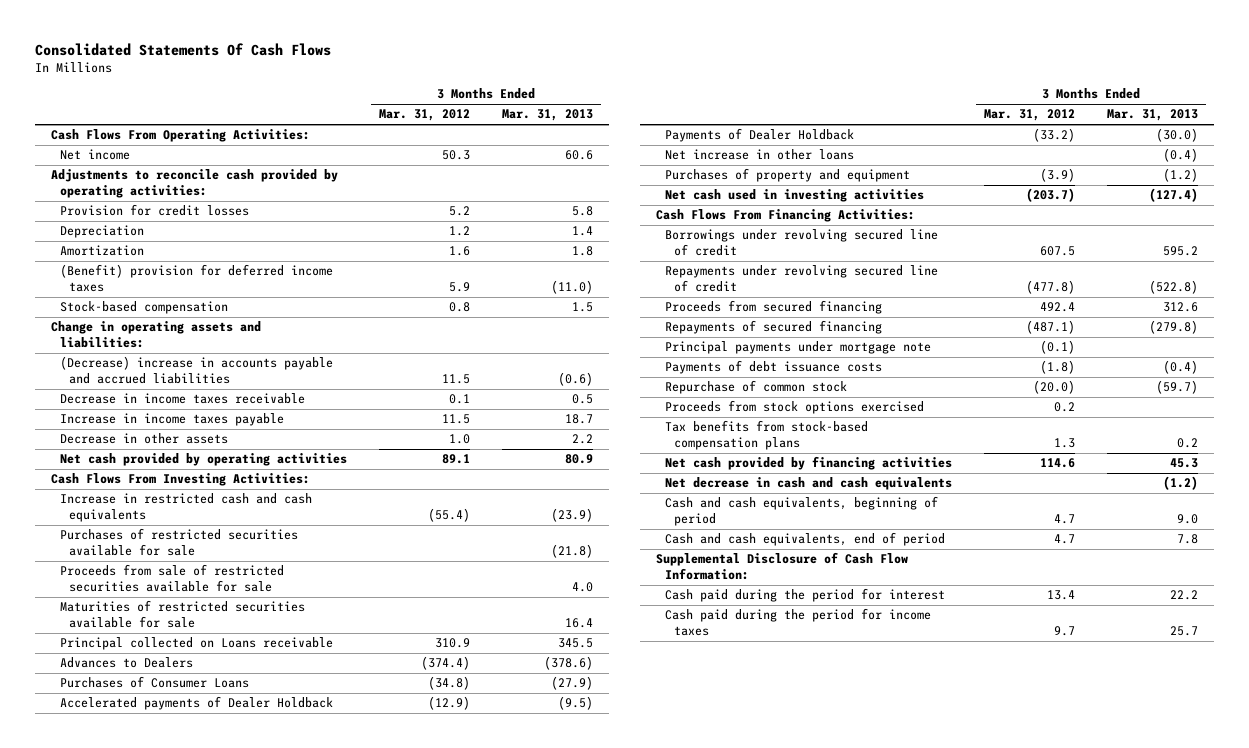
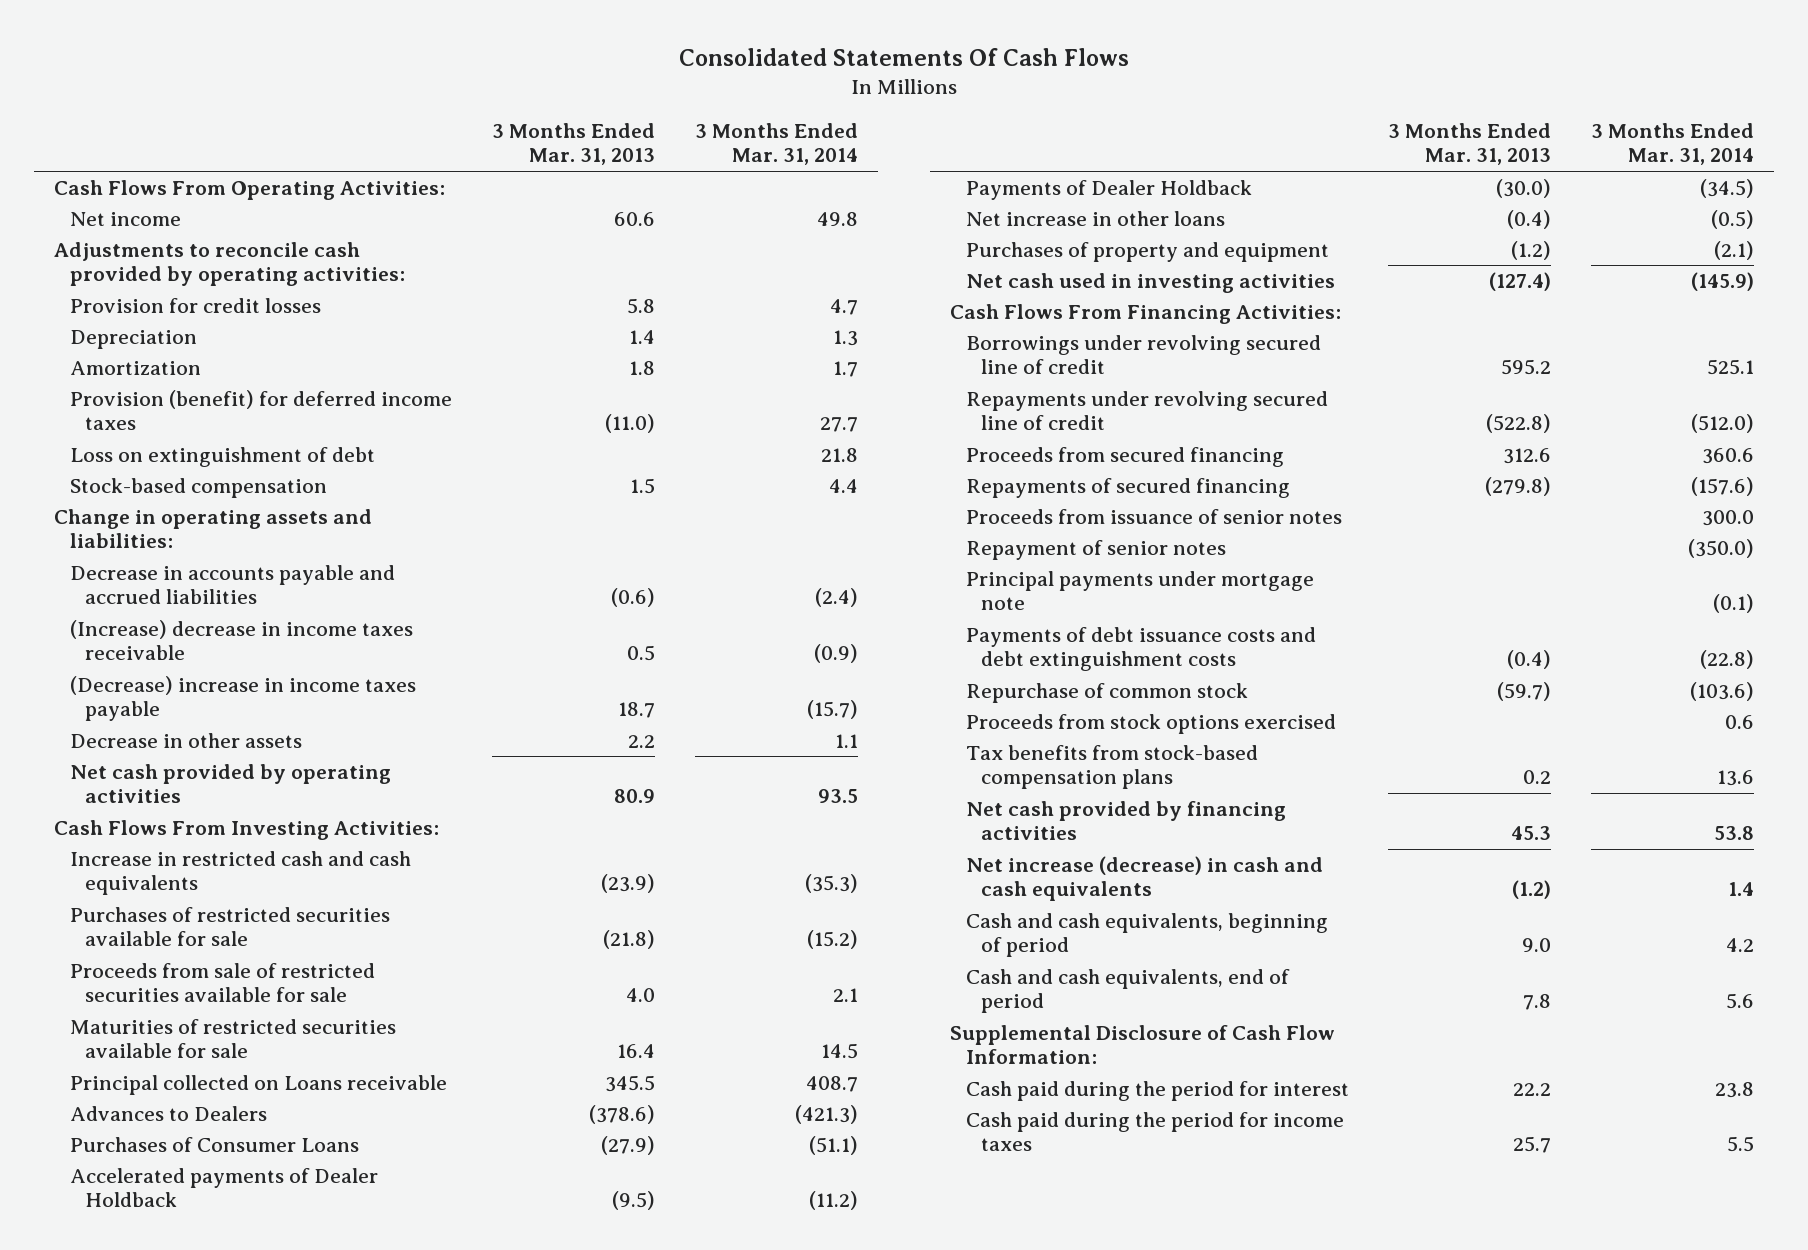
- | 3 Months Ended Mar. 31, 2012 | 3 Months Ended Mar. 31, 2013
+ | 3 Months Ended Mar. 31, 2013 | 3 Months Ended Mar. 31, 2014
- (Benefit) provision for deferred income taxes | 5.9 | (11.0)
+ Provision (benefit) for deferred income taxes | (11.0) | 27.7
+ Loss on extinguishment of debt | | 21.8
- (Decrease) increase in accounts payable and accrued liabilities | 11.5 | (0.6)
- Decrease in income taxes receivable | 0.1 | 0.5
- Increase in income taxes payable | 11.5 | 18.7
+ Decrease in accounts payable and accrued liabilities | (0.6) | (2.4)
+ (Increase) decrease in income taxes receivable | 0.5 | (0.9)
+ (Decrease) increase in income taxes payable | 18.7 | (15.7)
+ Proceeds from issuance of senior notes | | 300.0
+ Repayment of senior notes | | (350.0)
- Payments of debt issuance costs | (1.8) | (0.4)
+ Payments of debt issuance costs and debt extinguishment costs | (0.4) | (22.8)
- Net decrease in cash and cash equivalents | | (1.2)
+ Net increase (decrease) in cash and cash equivalents | (1.2) | 1.4

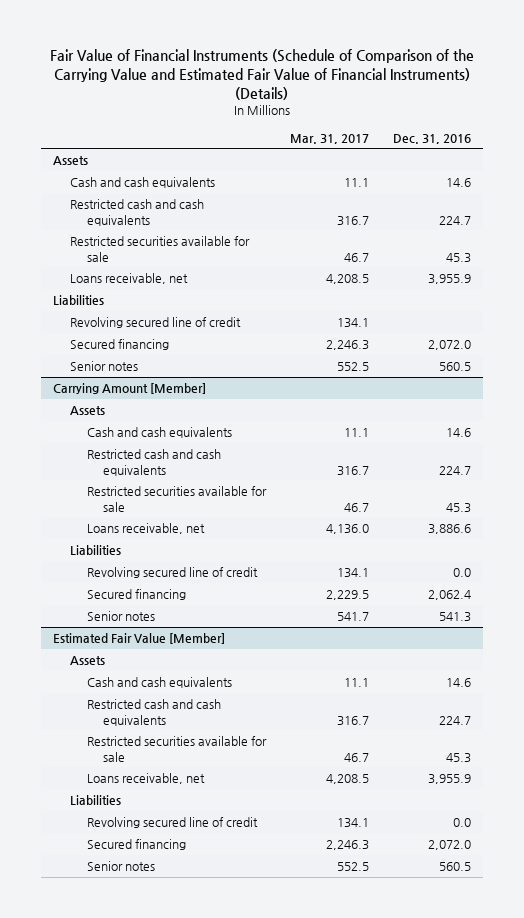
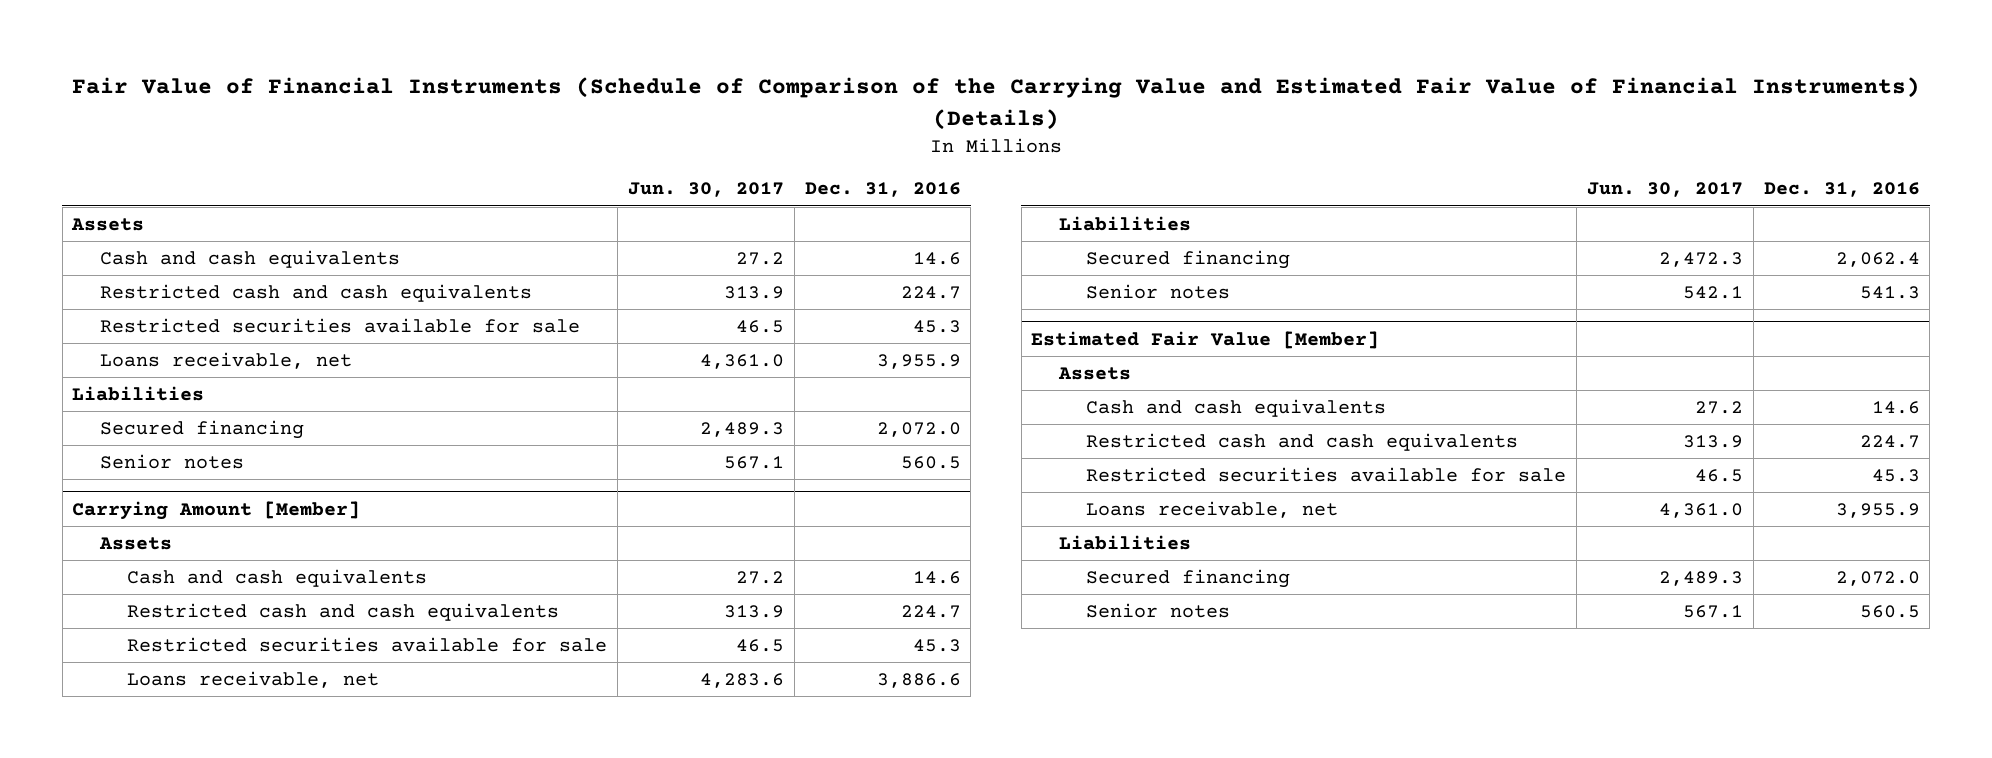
- | Mar. 31, 2017 | Dec. 31, 2016
+ | Jun. 30, 2017 | Dec. 31, 2016
- Revolving secured line of credit | 134.1 |
@ Carrying Amount [Member]
- Revolving secured line of credit | 134.1 | 0.0
@ Estimated Fair Value [Member]
- Revolving secured line of credit | 134.1 | 0.0

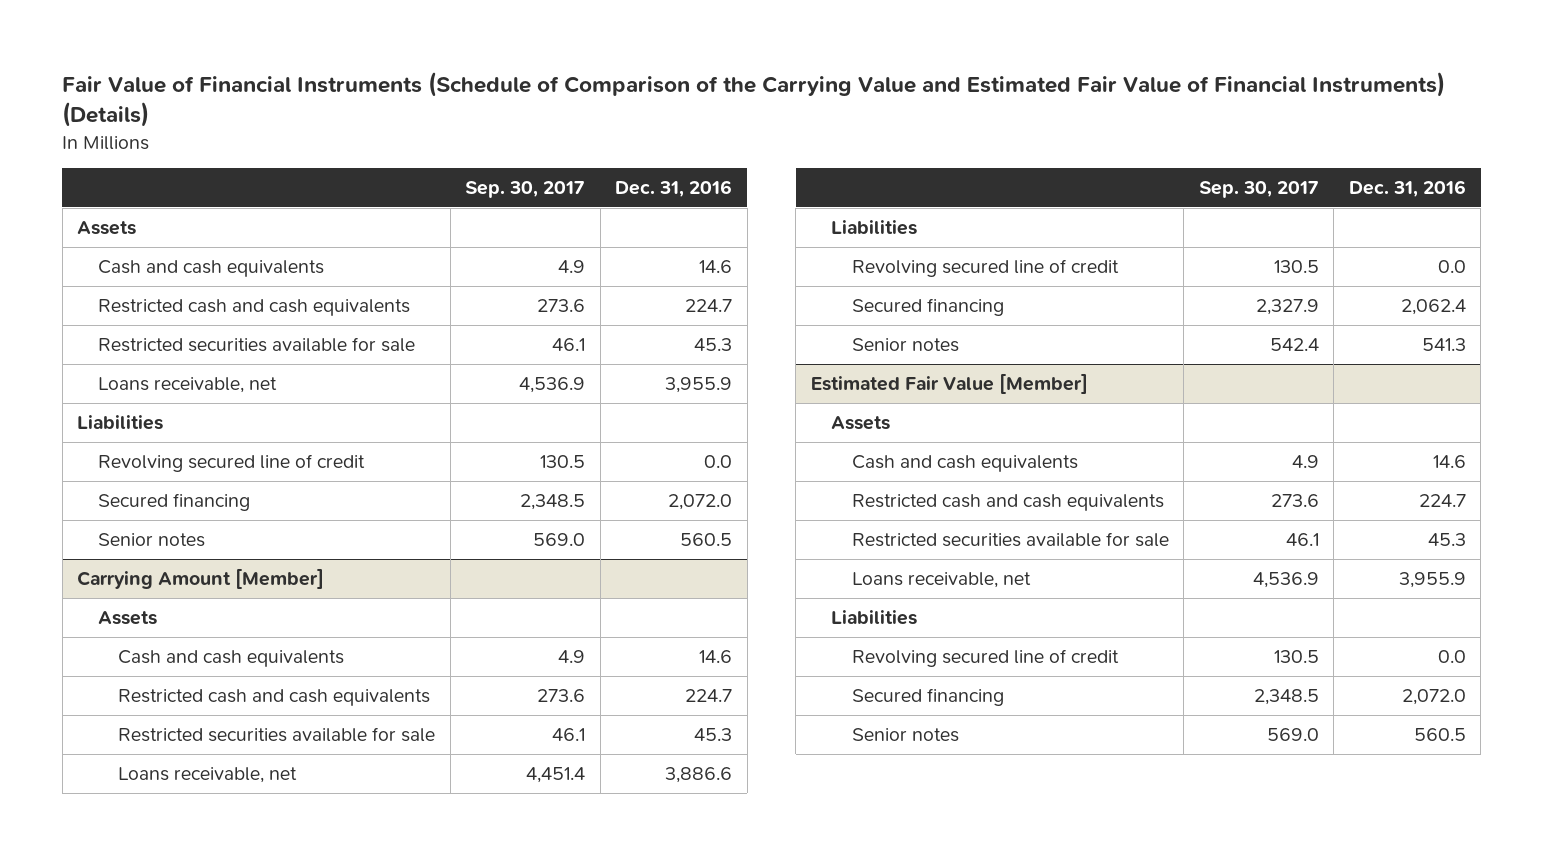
- | Jun. 30, 2017 | Dec. 31, 2016
+ | Sep. 30, 2017 | Dec. 31, 2016
+ Revolving secured line of credit | 130.5 | 0.0
@ Carrying Amount [Member]
+ Revolving secured line of credit | 130.5 | 0.0
@ Estimated Fair Value [Member]
+ Revolving secured line of credit | 130.5 | 0.0

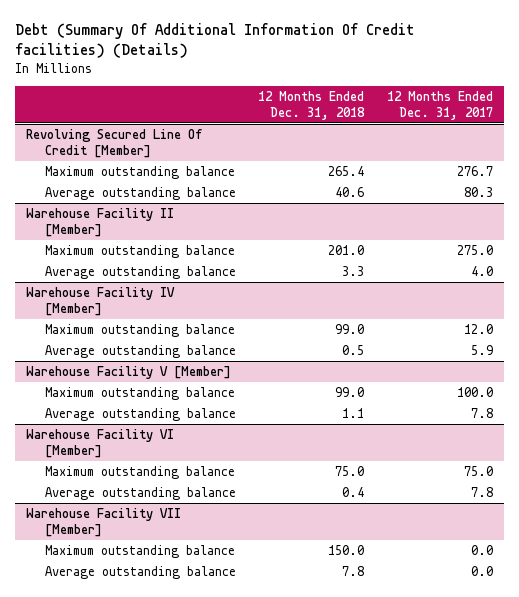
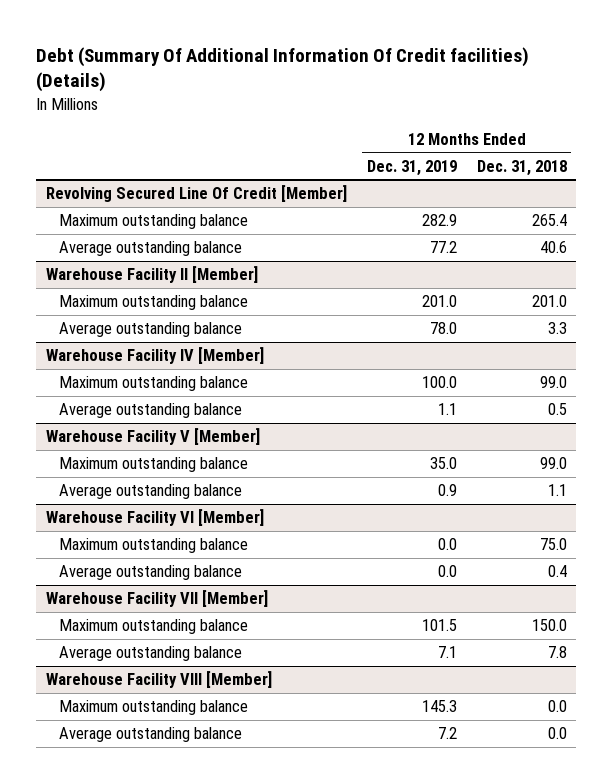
- | 12 Months Ended Dec. 31, 2018 | 12 Months Ended Dec. 31, 2017
+ | 12 Months Ended Dec. 31, 2019 | 12 Months Ended Dec. 31, 2018
+ Warehouse Facility VIII [Member]
+ Maximum outstanding balance | 145.3 | 0.0
+ Average outstanding balance | 7.2 | 0.0

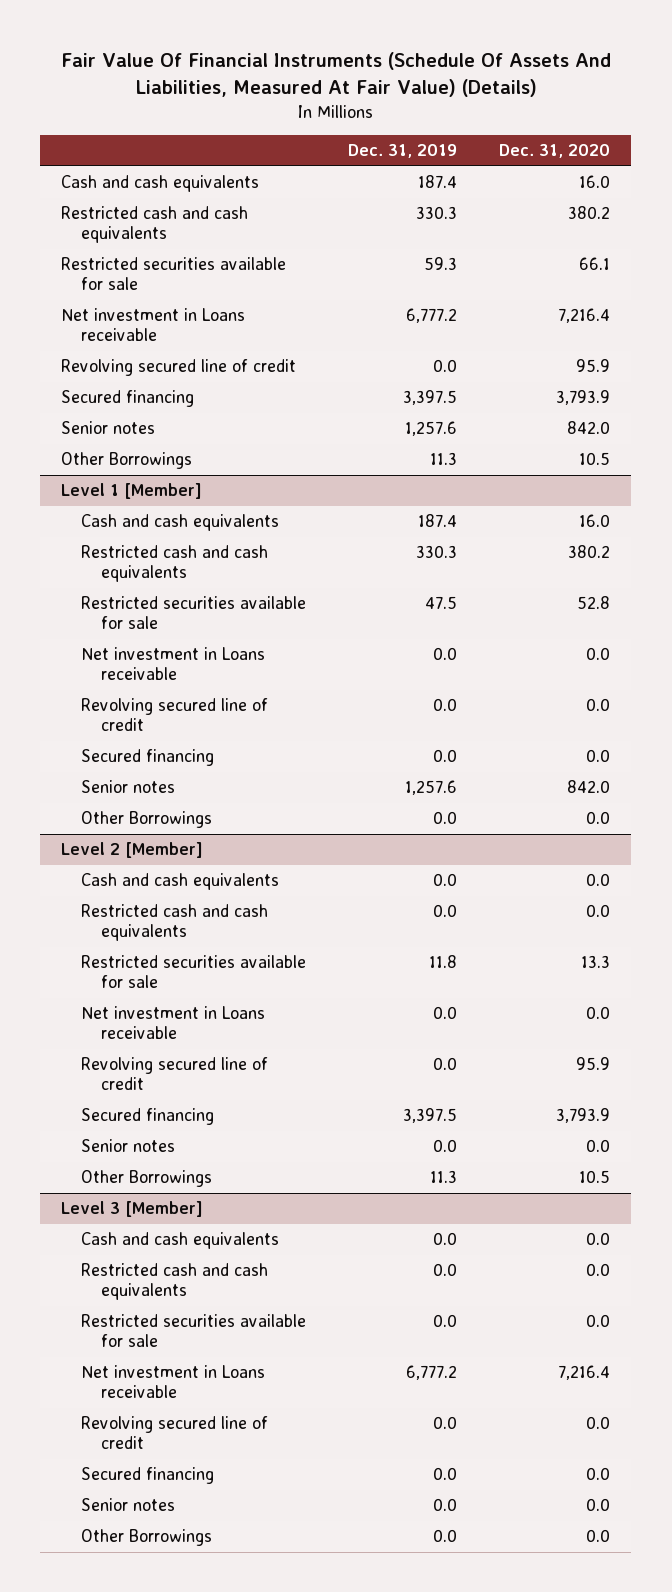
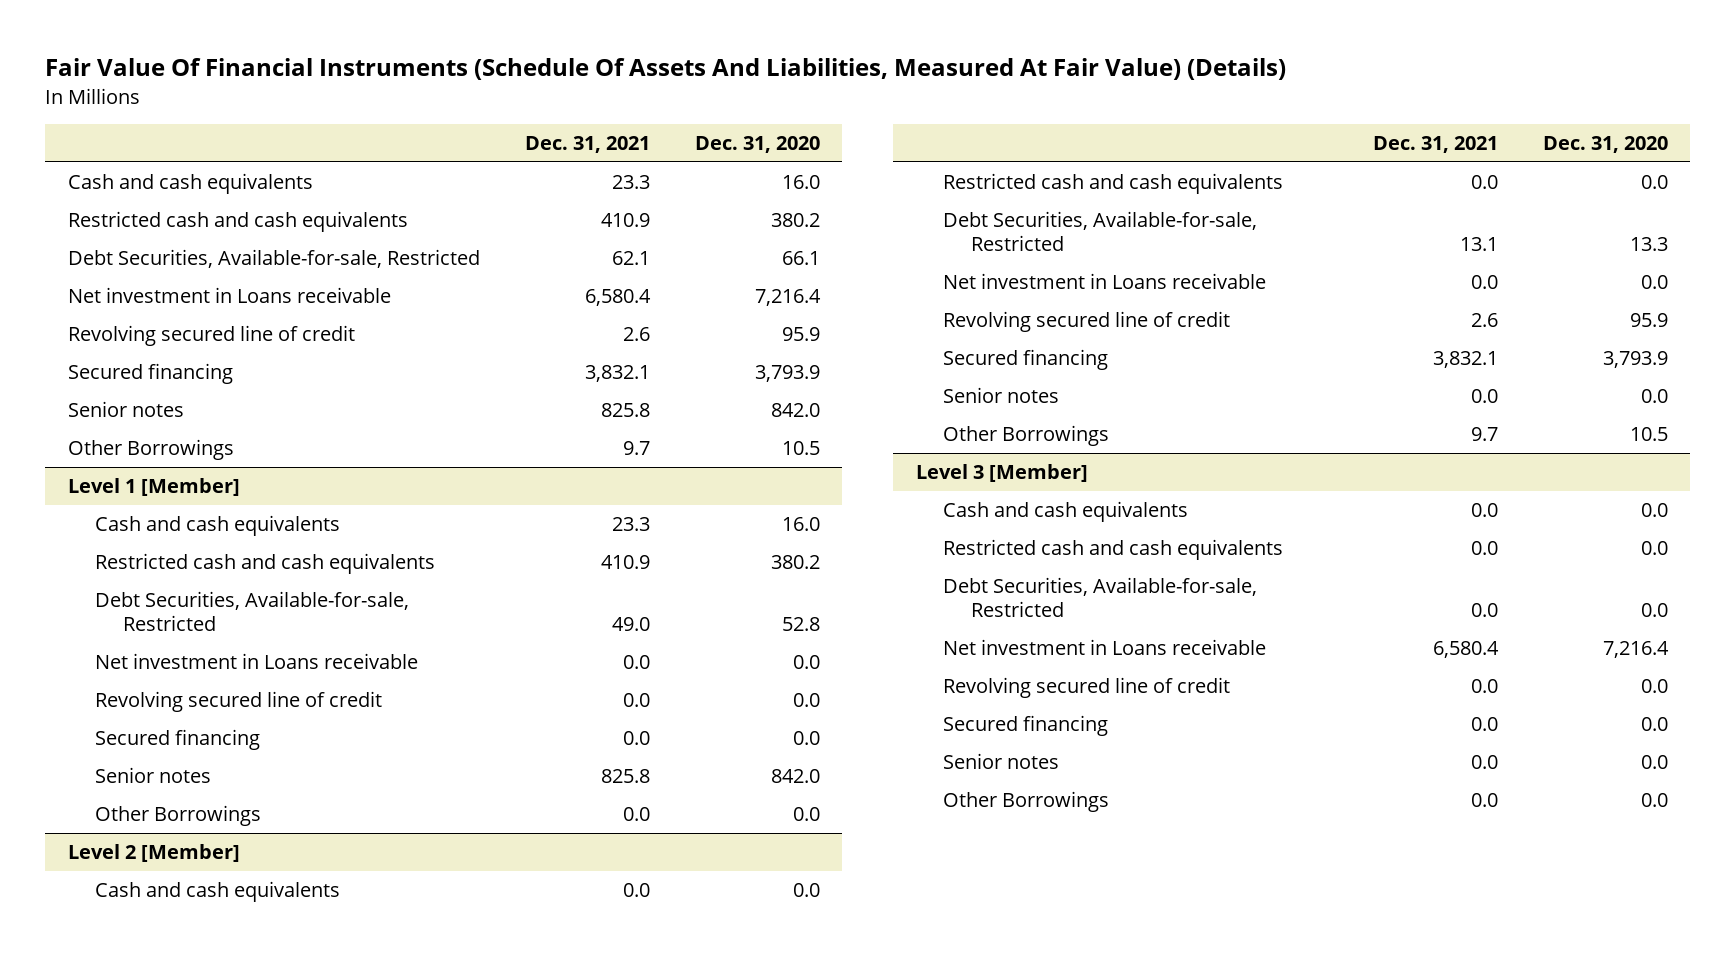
- | Dec. 31, 2019 | Dec. 31, 2020
+ | Dec. 31, 2021 | Dec. 31, 2020
- Restricted securities available for sale | 59.3 | 66.1
+ Debt Securities, Available-for-sale, Restricted | 62.1 | 66.1
@ Level 1 [Member]
- Restricted securities available for sale | 47.5 | 52.8
+ Debt Securities, Available-for-sale, Restricted | 49.0 | 52.8
@ Level 2 [Member]
- Restricted securities available for sale | 11.8 | 13.3
+ Debt Securities, Available-for-sale, Restricted | 13.1 | 13.3
@ Level 3 [Member]
- Restricted securities available for sale | 0.0 | 0.0
+ Debt Securities, Available-for-sale, Restricted | 0.0 | 0.0

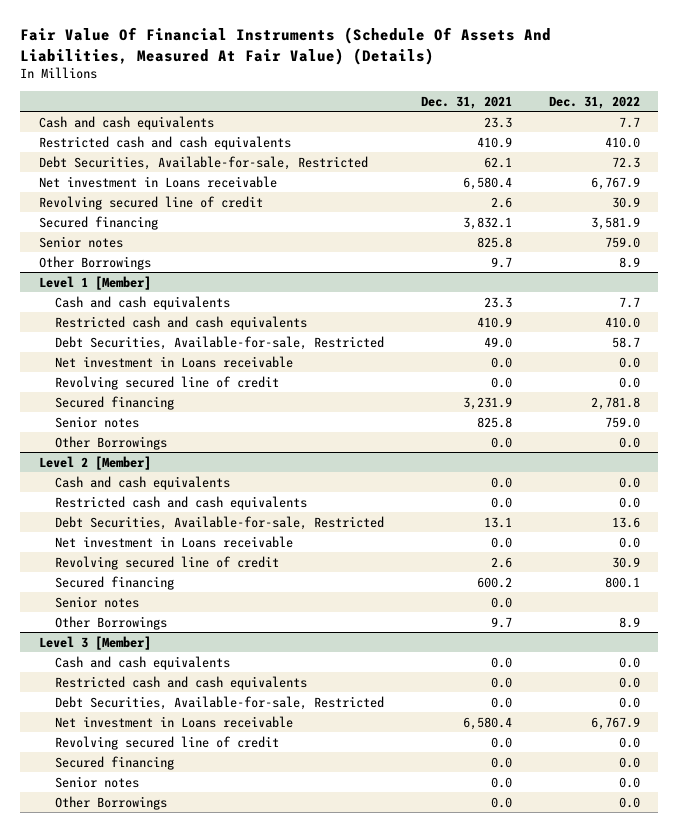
- | Dec. 31, 2021 | Dec. 31, 2020
+ | Dec. 31, 2021 | Dec. 31, 2022
@ Level 1 [Member]
- Secured financing | 0.0 | 0.0
+ Secured financing | 3,231.9 | 2,781.8
@ Level 2 [Member]
- Secured financing | 3,832.1 | 3,793.9
+ Secured financing | 600.2 | 800.1

